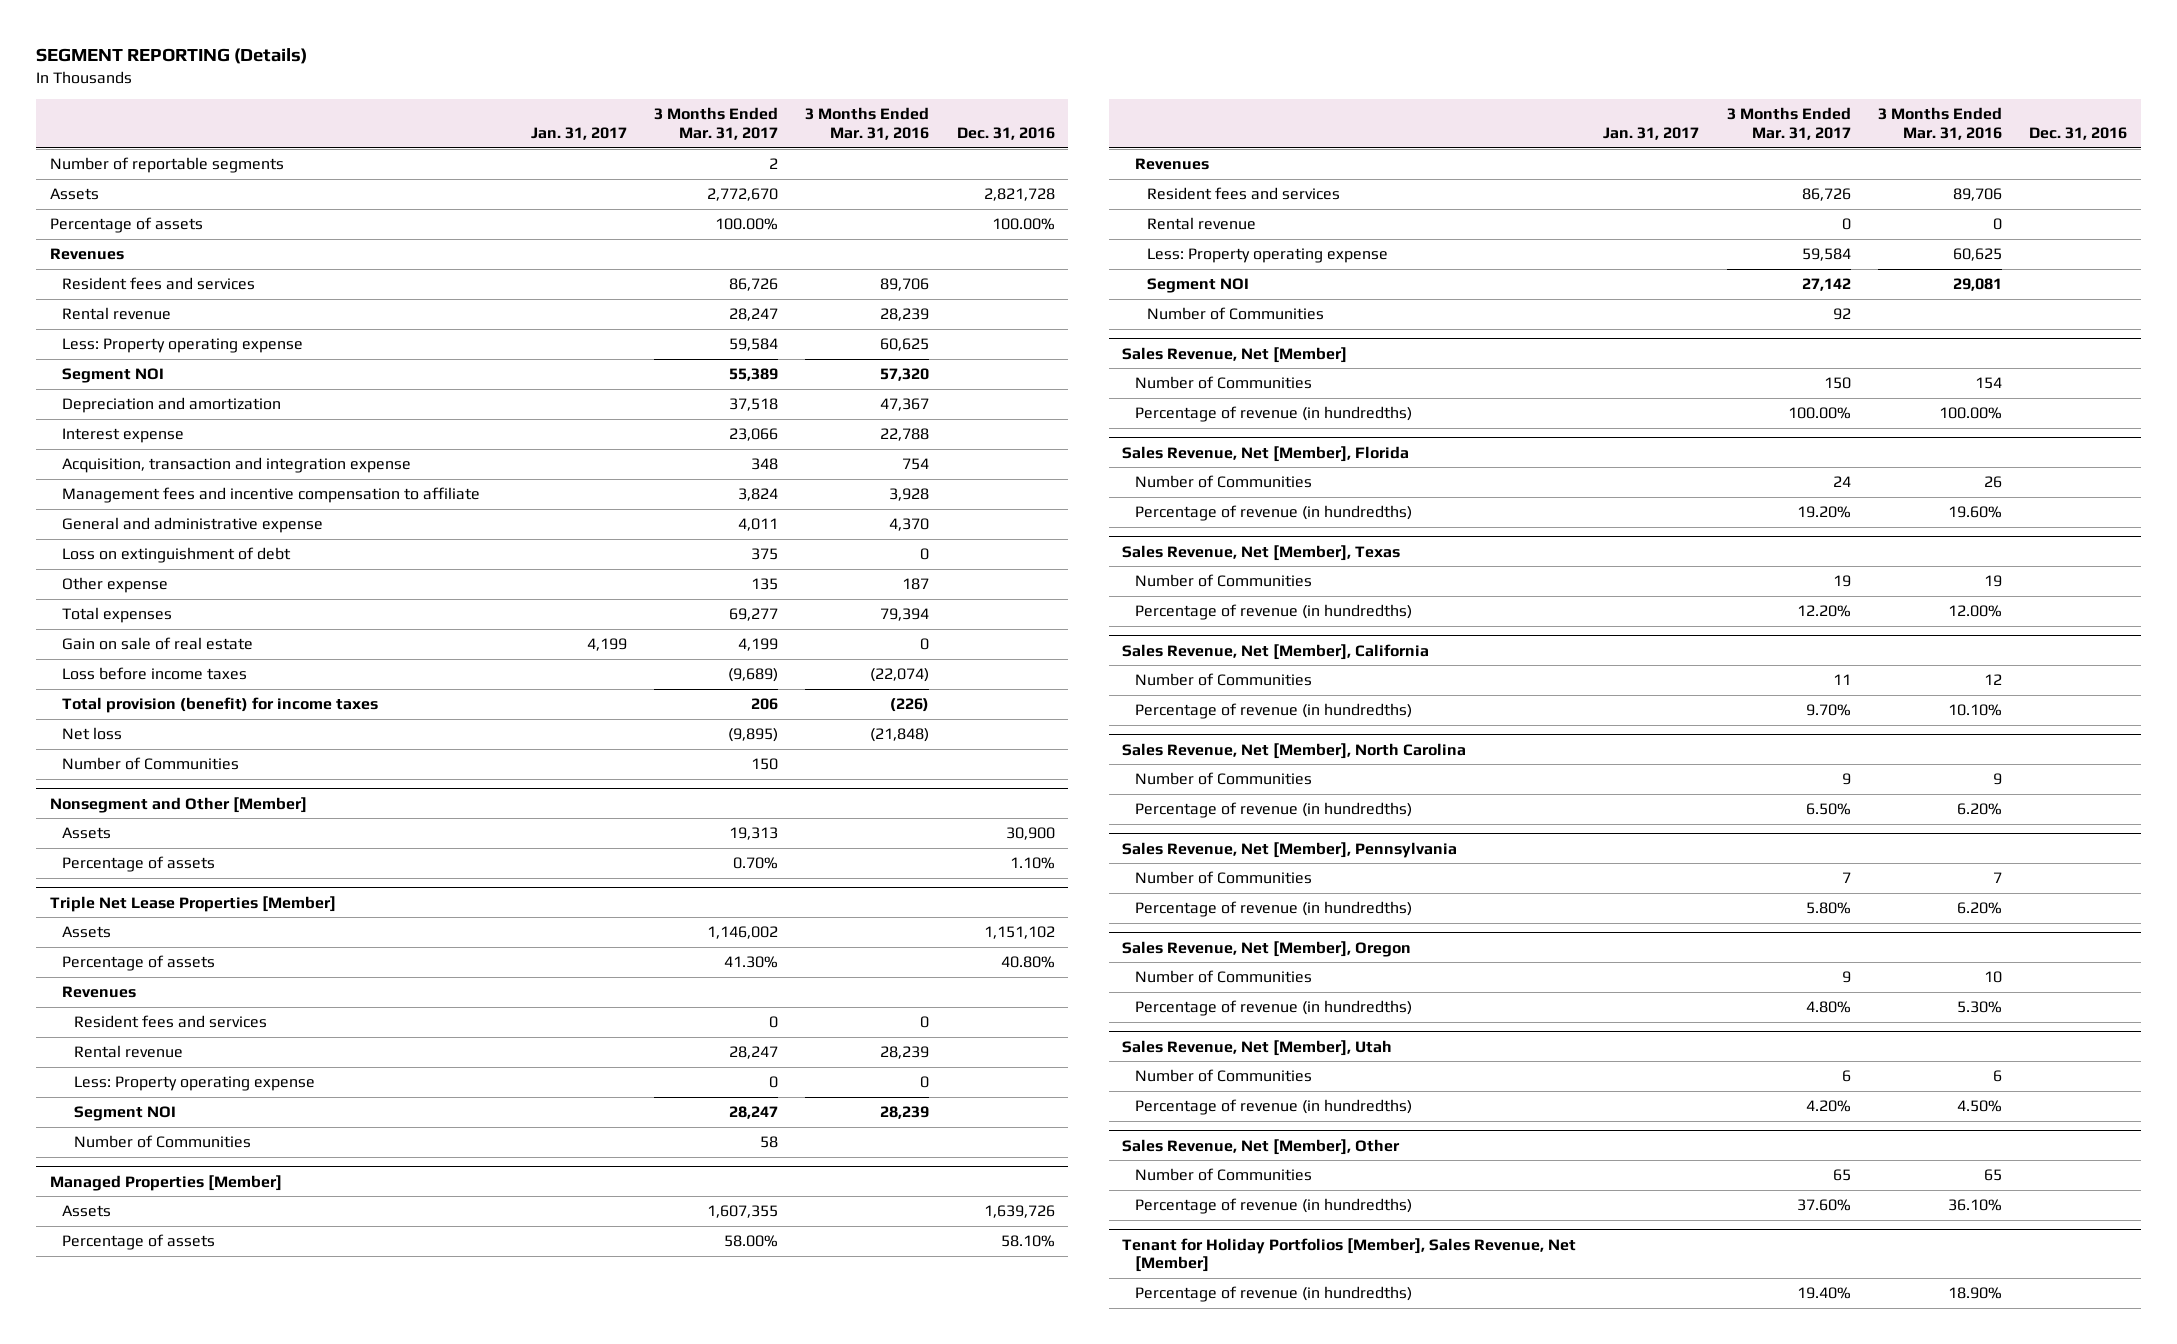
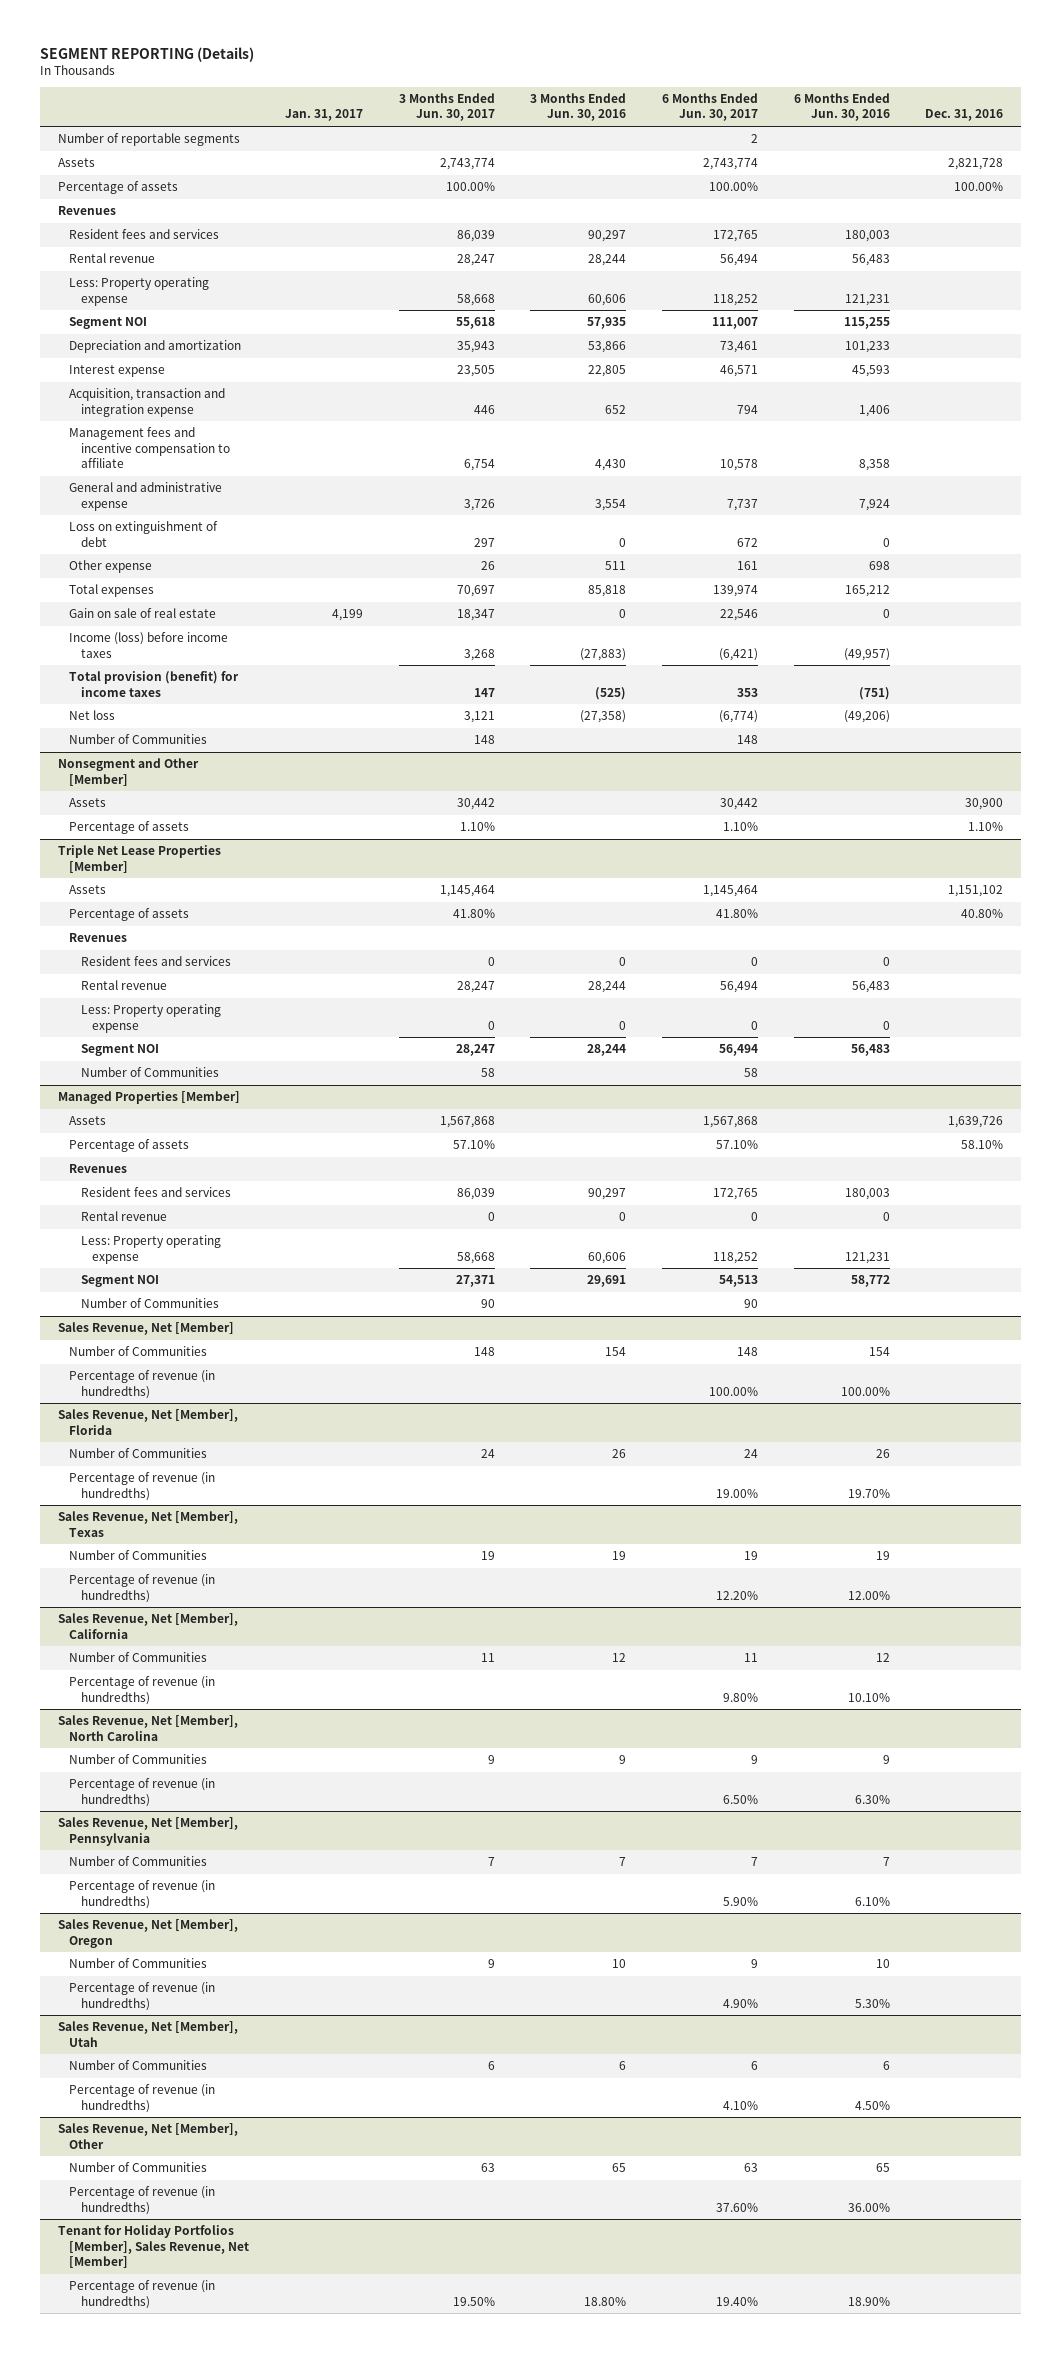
- | Jan. 31, 2017 | 3 Months Ended Mar. 31, 2017 | 3 Months Ended Mar. 31, 2016 | Dec. 31, 2016
+ | Jan. 31, 2017 | 3 Months Ended Jun. 30, 2017 | 3 Months Ended Jun. 30, 2016 | 6 Months Ended Jun. 30, 2017 | 6 Months Ended Jun. 30, 2016 | Dec. 31, 2016
- Loss before income taxes | | (9,689) | (22,074) |
+ Income (loss) before income taxes | | 3,268 | (27,883) | (6,421) | (49,957) |

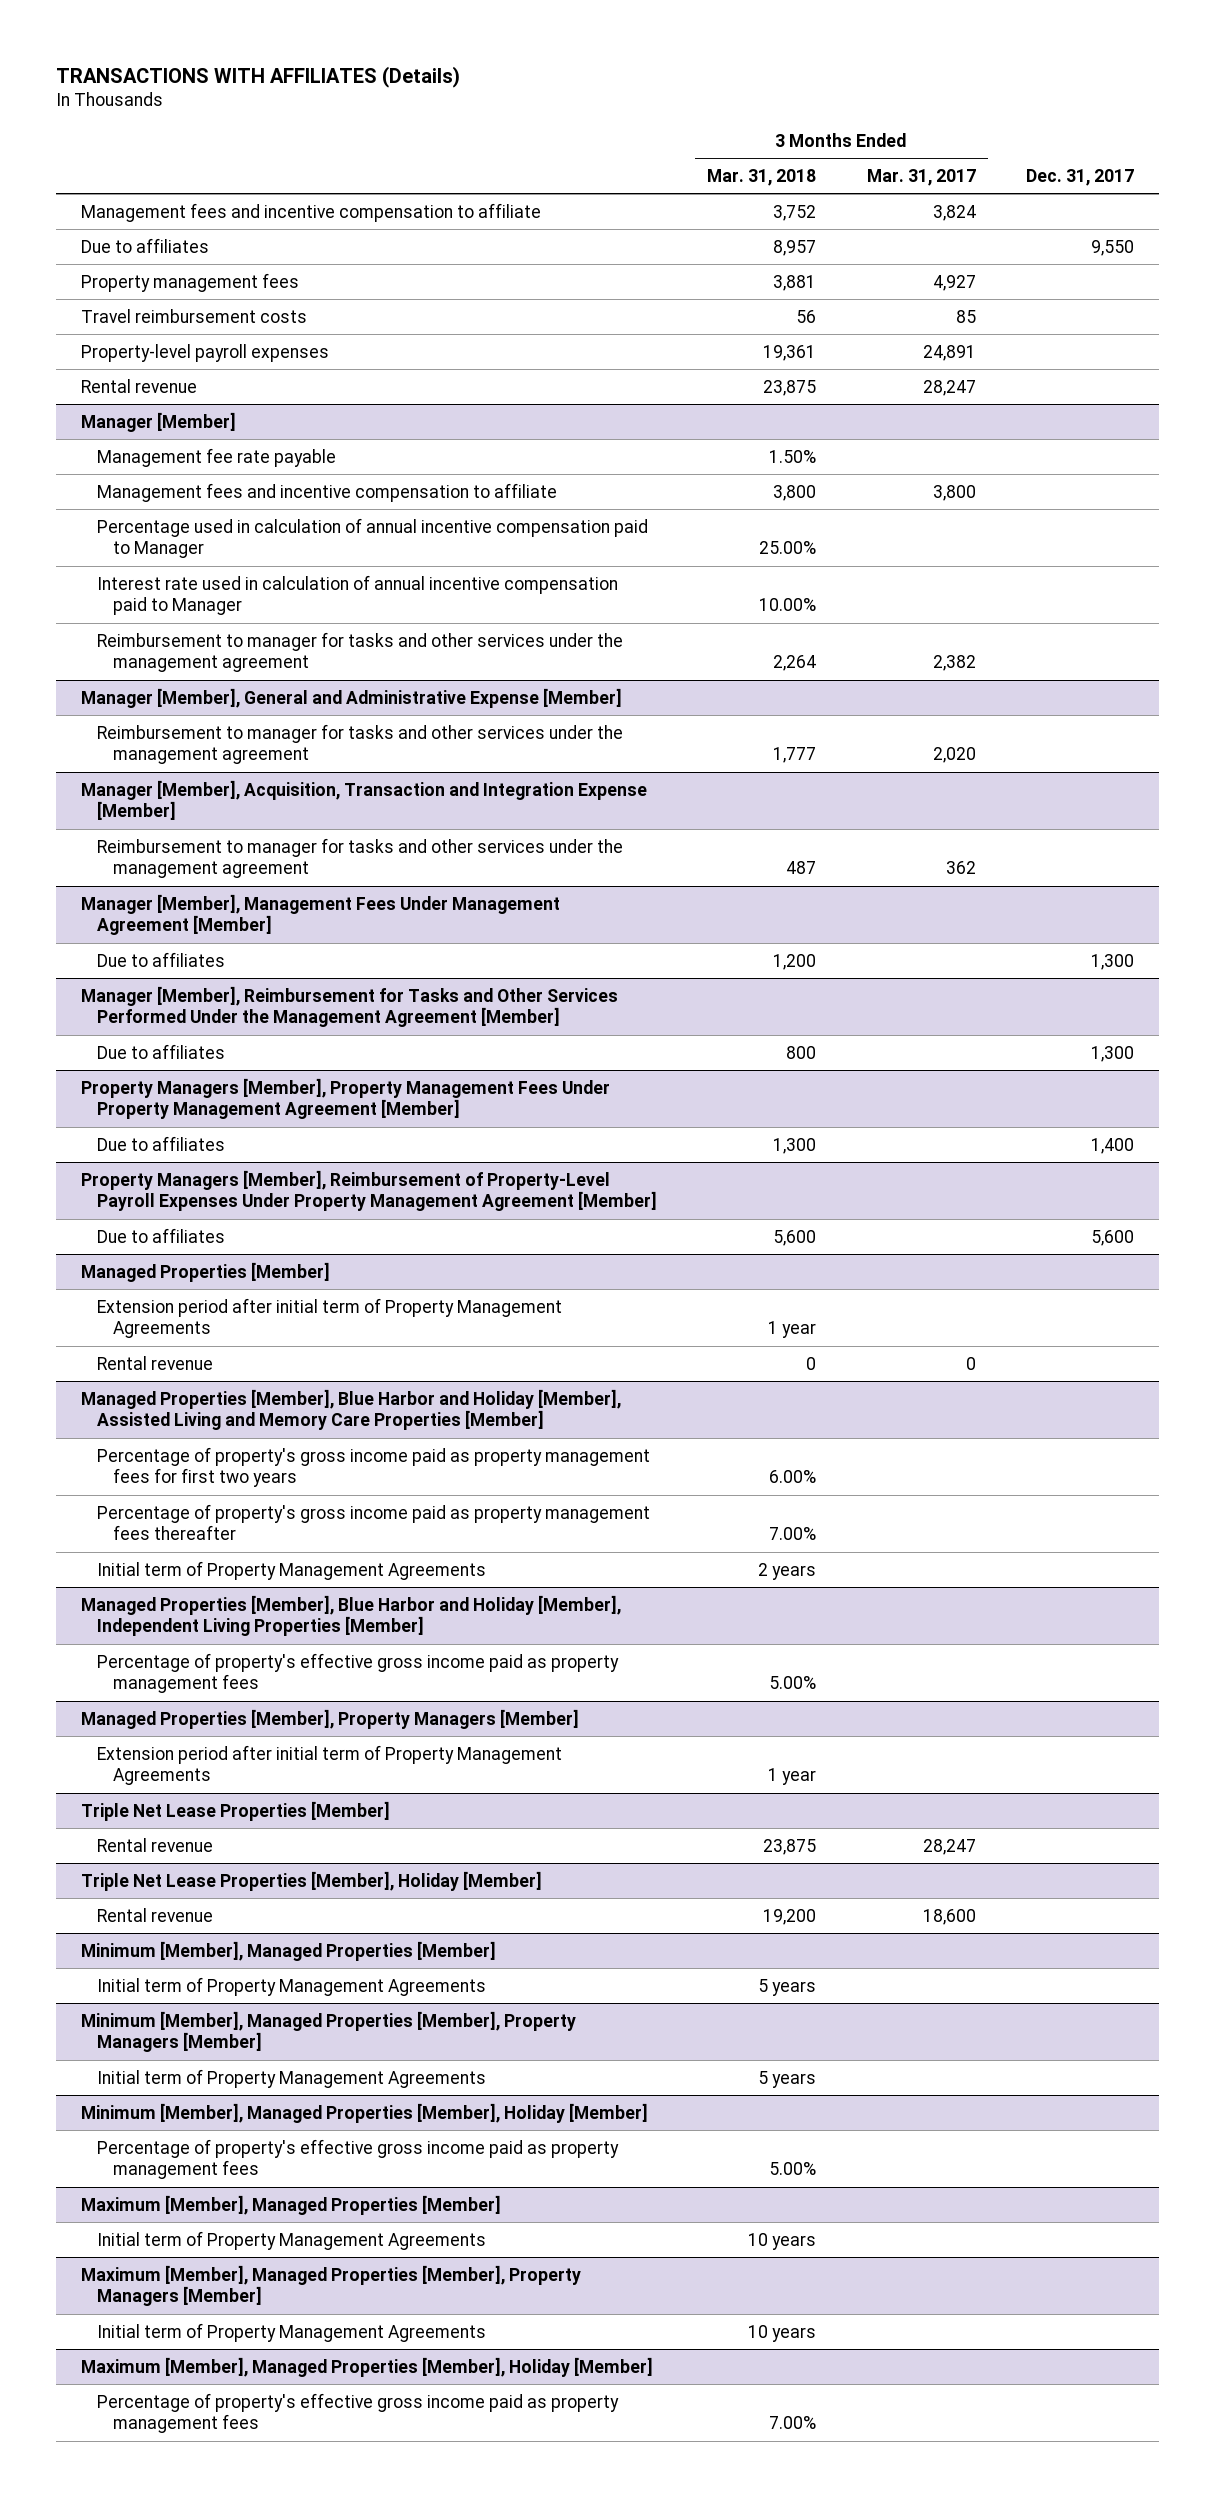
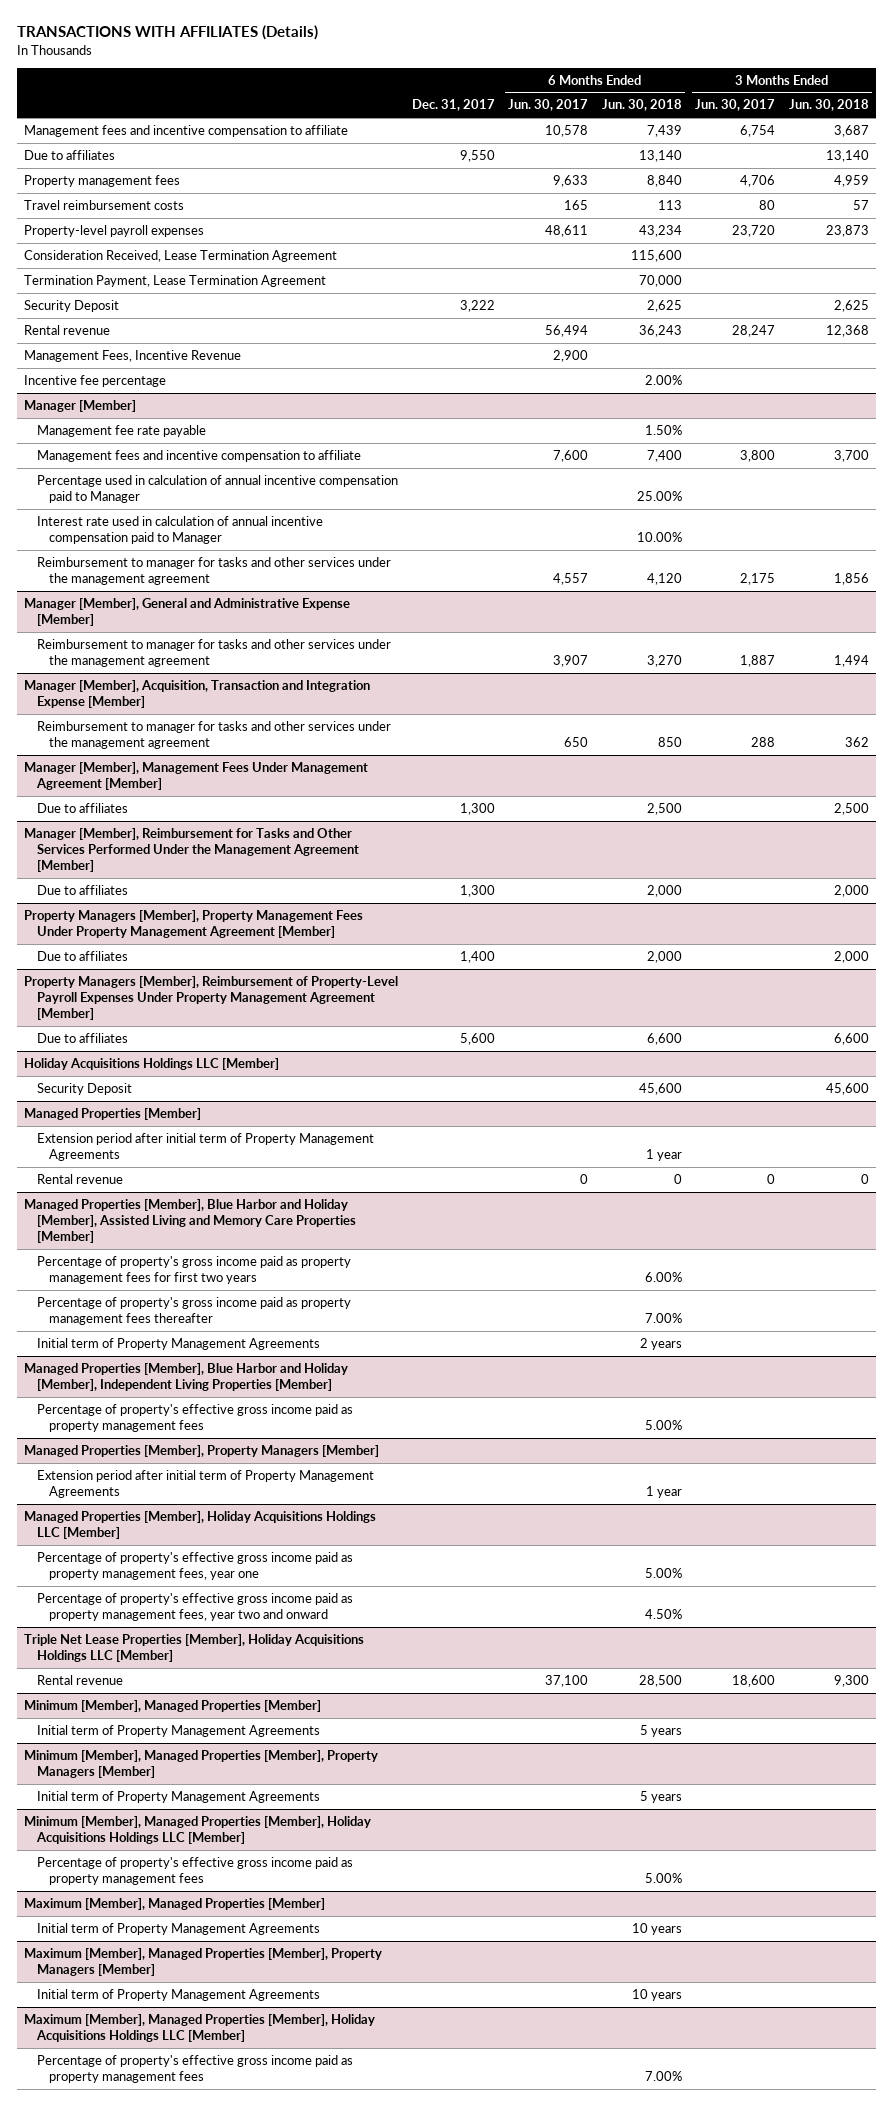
- | 3 Months Ended Mar. 31, 2018 | 3 Months Ended Mar. 31, 2017 | Dec. 31, 2017
+ | Dec. 31, 2017 | 6 Months Ended Jun. 30, 2017 | 6 Months Ended Jun. 30, 2018 | 3 Months Ended Jun. 30, 2017 | 3 Months Ended Jun. 30, 2018
+ Consideration Received, Lease Termination Agreement | | | 115,600 | |
+ Termination Payment, Lease Termination Agreement | | | 70,000 | |
+ Security Deposit | 3,222 | | 2,625 | | 2,625
+ Management Fees, Incentive Revenue | | 2,900 | | |
+ Incentive fee percentage | | | 2.00% | |
+ Holiday Acquisitions Holdings LLC [Member]
+ Security Deposit | | | 45,600 | | 45,600
- Triple Net Lease Properties [Member]
- Rental revenue | 23,875 | 28,247 |
- Triple Net Lease Properties [Member], Holiday [Member]
+ Managed Properties [Member], Holiday Acquisitions Holdings LLC [Member]
+ Percentage of property's effective gross income paid as property management fees, year one | | | 5.00% | |
+ Percentage of property's effective gross income paid as property management fees, year two and onward | | | 4.50% | |
+ Triple Net Lease Properties [Member], Holiday Acquisitions Holdings LLC [Member]
- Minimum [Member], Managed Properties [Member], Holiday [Member]
+ Minimum [Member], Managed Properties [Member], Holiday Acquisitions Holdings LLC [Member]
- Maximum [Member], Managed Properties [Member], Holiday [Member]
+ Maximum [Member], Managed Properties [Member], Holiday Acquisitions Holdings LLC [Member]

